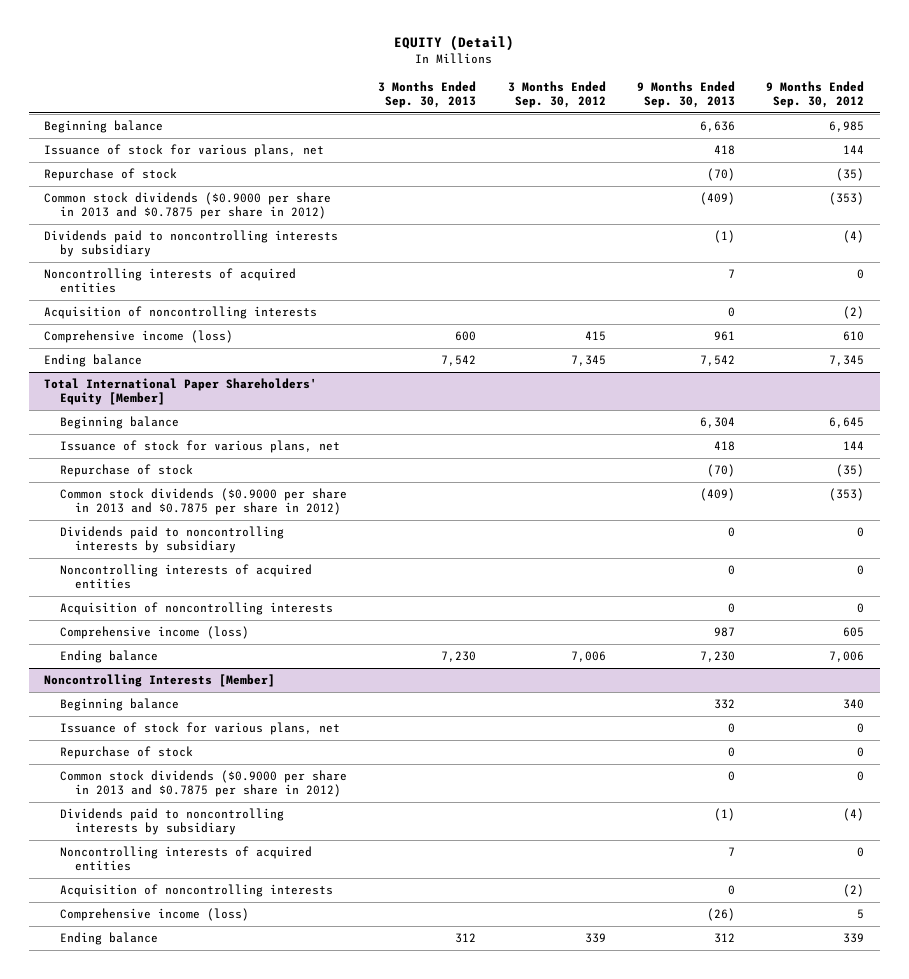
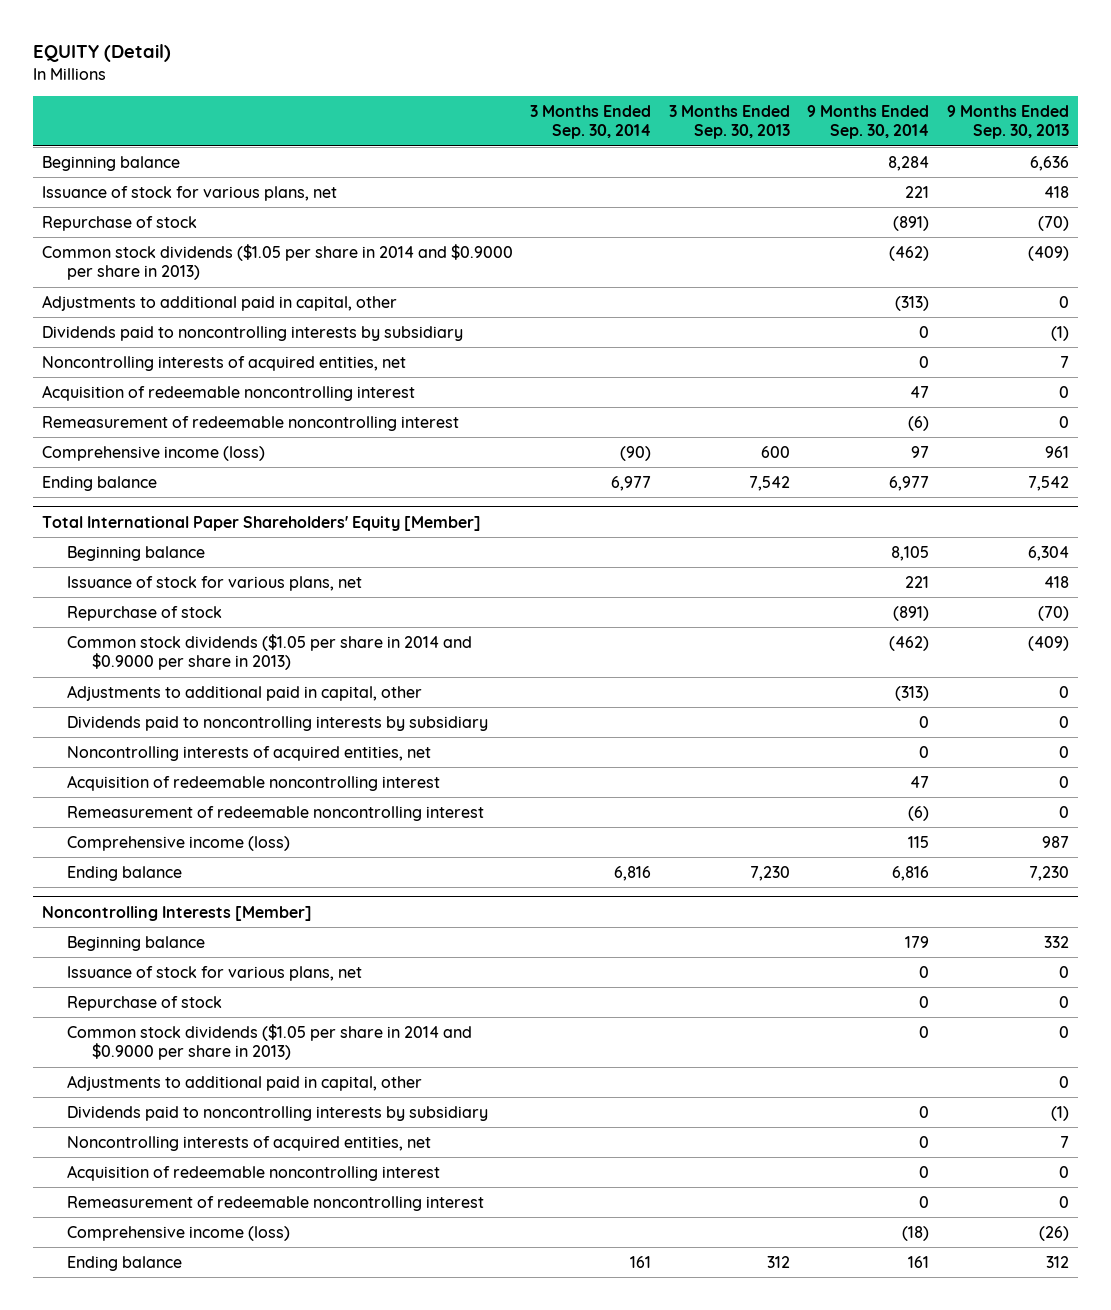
- | 3 Months Ended Sep. 30, 2013 | 3 Months Ended Sep. 30, 2012 | 9 Months Ended Sep. 30, 2013 | 9 Months Ended Sep. 30, 2012
+ | 3 Months Ended Sep. 30, 2014 | 3 Months Ended Sep. 30, 2013 | 9 Months Ended Sep. 30, 2014 | 9 Months Ended Sep. 30, 2013
- Common stock dividends ($0.9000 per share in 2013 and $0.7875 per share in 2012) | | | (409) | (353)
+ Common stock dividends ($1.05 per share in 2014 and $0.9000 per share in 2013) | | | (462) | (409)
+ Adjustments to additional paid in capital, other | | | (313) | 0
- Noncontrolling interests of acquired entities | | | 7 | 0
- Acquisition of noncontrolling interests | | | 0 | (2)
+ Noncontrolling interests of acquired entities, net | | | 0 | 7
+ Acquisition of redeemable noncontrolling interest | | | 47 | 0
+ Remeasurement of redeemable noncontrolling interest | | | (6) | 0
@ Total International Paper Shareholders' Equity [Member]
- Common stock dividends ($0.9000 per share in 2013 and $0.7875 per share in 2012) | | | (409) | (353)
+ Common stock dividends ($1.05 per share in 2014 and $0.9000 per share in 2013) | | | (462) | (409)
+ Adjustments to additional paid in capital, other | | | (313) | 0
- Noncontrolling interests of acquired entities | | | 0 | 0
- Acquisition of noncontrolling interests | | | 0 | 0
+ Noncontrolling interests of acquired entities, net | | | 0 | 0
+ Acquisition of redeemable noncontrolling interest | | | 47 | 0
+ Remeasurement of redeemable noncontrolling interest | | | (6) | 0
@ Noncontrolling Interests [Member]
- Common stock dividends ($0.9000 per share in 2013 and $0.7875 per share in 2012) | | | 0 | 0
+ Common stock dividends ($1.05 per share in 2014 and $0.9000 per share in 2013) | | | 0 | 0
+ Adjustments to additional paid in capital, other | | | | 0
- Noncontrolling interests of acquired entities | | | 7 | 0
- Acquisition of noncontrolling interests | | | 0 | (2)
+ Noncontrolling interests of acquired entities, net | | | 0 | 7
+ Acquisition of redeemable noncontrolling interest | | | 0 | 0
+ Remeasurement of redeemable noncontrolling interest | | | 0 | 0

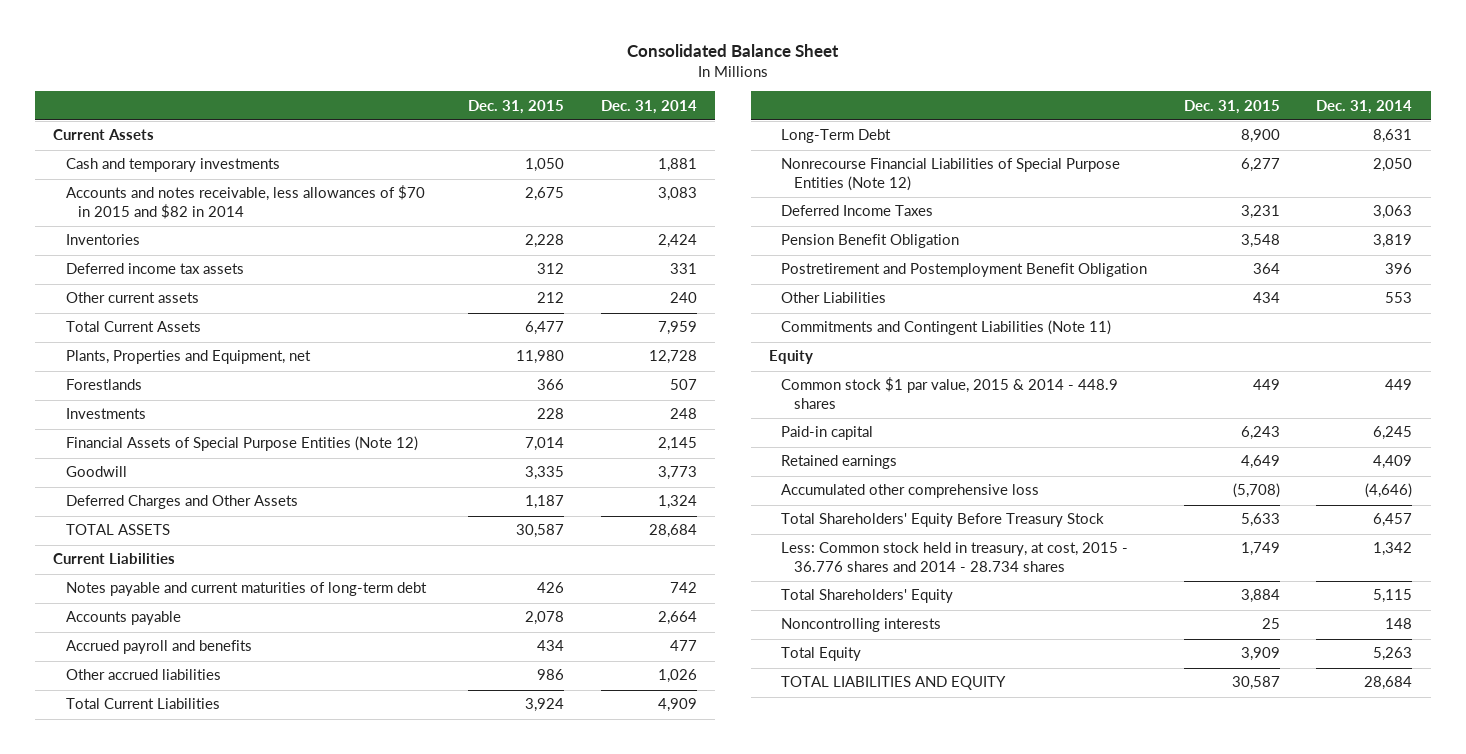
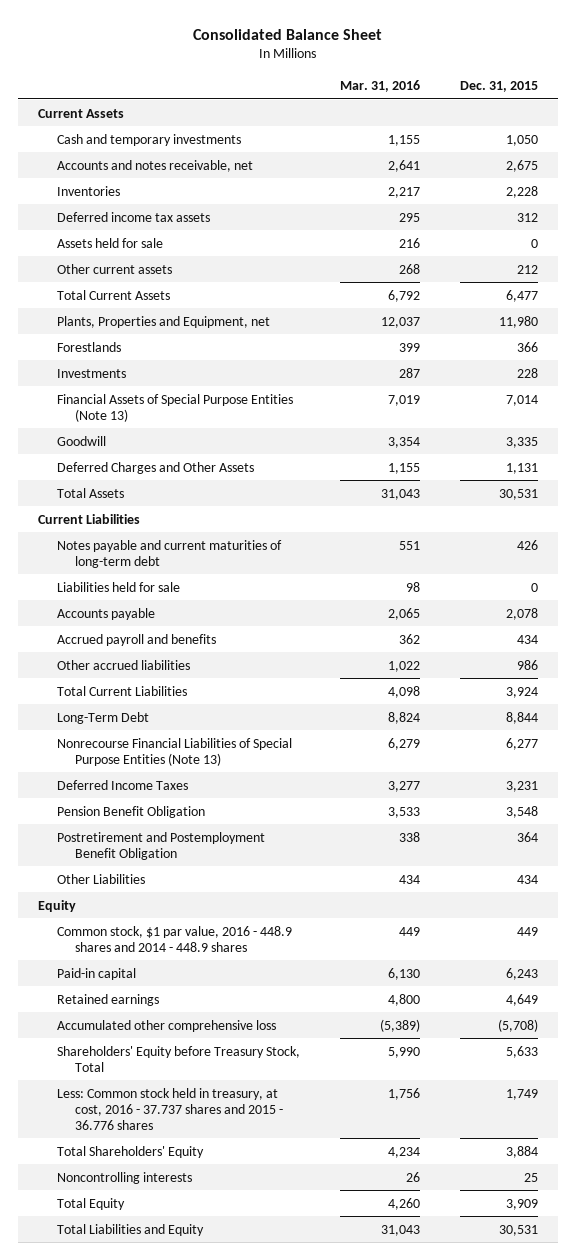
- | Dec. 31, 2015 | Dec. 31, 2014
+ | Mar. 31, 2016 | Dec. 31, 2015
- Accounts and notes receivable, less allowances of $70 in 2015 and $82 in 2014 | 2,675 | 3,083
+ Accounts and notes receivable, net | 2,641 | 2,675
+ Assets held for sale | 216 | 0
- Financial Assets of Special Purpose Entities (Note 12) | 7,014 | 2,145
+ Financial Assets of Special Purpose Entities (Note 13) | 7,019 | 7,014
- Deferred Charges and Other Assets | 1,187 | 1,324
- TOTAL ASSETS | 30,587 | 28,684
+ Deferred Charges and Other Assets | 1,155 | 1,131
+ Total Assets | 31,043 | 30,531
+ Liabilities held for sale | 98 | 0
- Long-Term Debt | 8,900 | 8,631
- Nonrecourse Financial Liabilities of Special Purpose Entities (Note 12) | 6,277 | 2,050
+ Long-Term Debt | 8,824 | 8,844
+ Nonrecourse Financial Liabilities of Special Purpose Entities (Note 13) | 6,279 | 6,277
- Commitments and Contingent Liabilities (Note 11)
- Common stock $1 par value, 2015 & 2014 - 448.9 shares | 449 | 449
+ Common stock, $1 par value, 2016 - 448.9 shares and 2014 - 448.9 shares | 449 | 449
- Total Shareholders' Equity Before Treasury Stock | 5,633 | 6,457
- Less: Common stock held in treasury, at cost, 2015 - 36.776 shares and 2014 - 28.734 shares | 1,749 | 1,342
+ Shareholders' Equity before Treasury Stock, Total | 5,990 | 5,633
+ Less: Common stock held in treasury, at cost, 2016 - 37.737 shares and 2015 - 36.776 shares | 1,756 | 1,749
- TOTAL LIABILITIES AND EQUITY | 30,587 | 28,684
+ Total Liabilities and Equity | 31,043 | 30,531

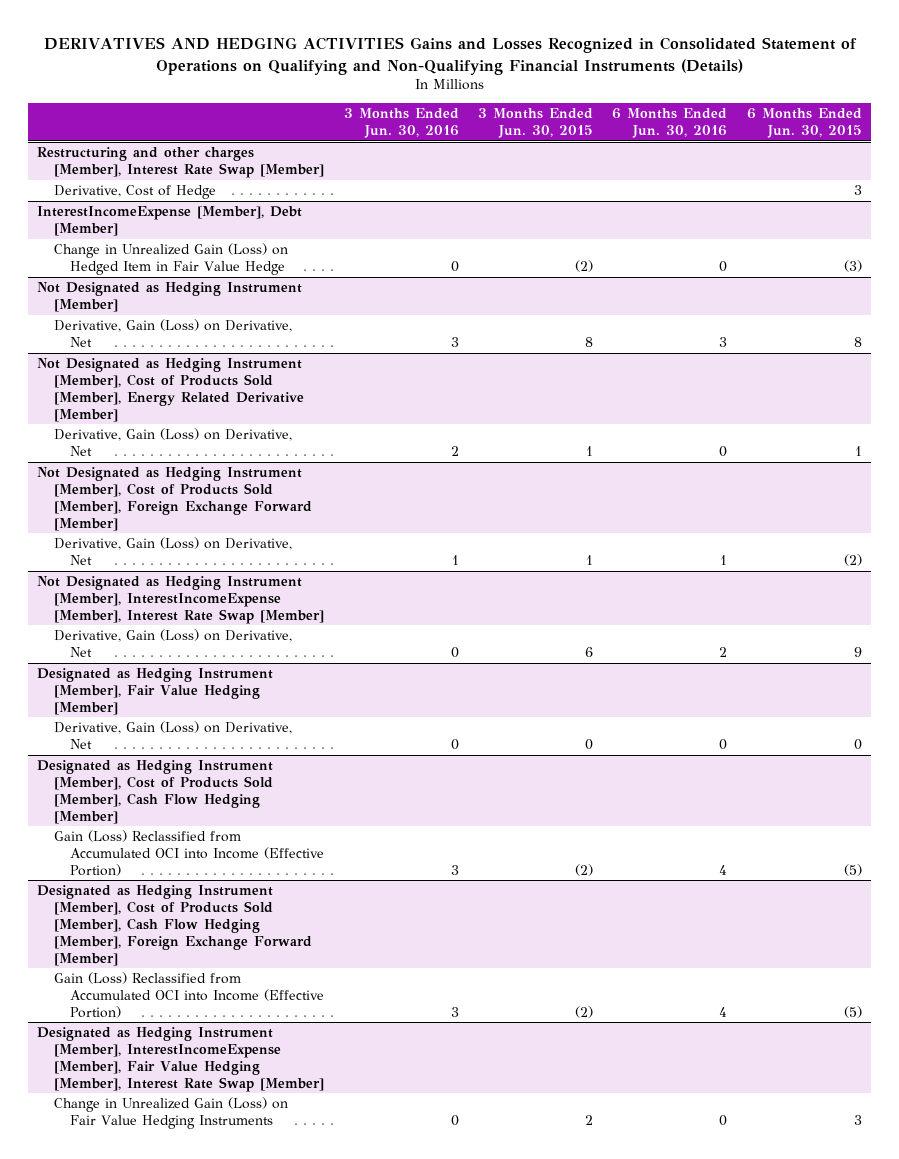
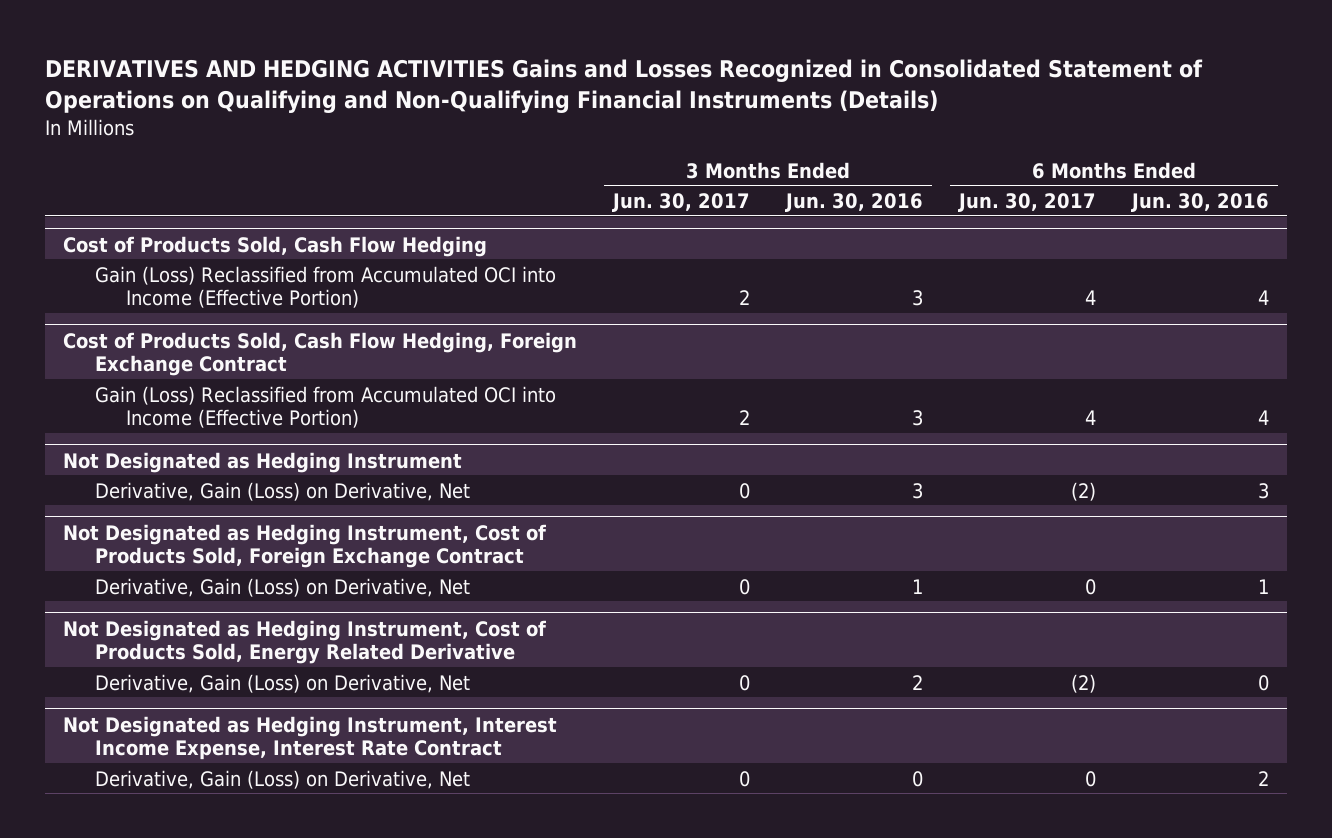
- | 3 Months Ended Jun. 30, 2016 | 3 Months Ended Jun. 30, 2015 | 6 Months Ended Jun. 30, 2016 | 6 Months Ended Jun. 30, 2015
+ | 3 Months Ended Jun. 30, 2017 | 3 Months Ended Jun. 30, 2016 | 6 Months Ended Jun. 30, 2017 | 6 Months Ended Jun. 30, 2016
- Restructuring and other charges [Member], Interest Rate Swap [Member]
- Derivative, Cost of Hedge | | | | 3
- InterestIncomeExpense [Member], Debt [Member]
- Change in Unrealized Gain (Loss) on Hedged Item in Fair Value Hedge | 0 | (2) | 0 | (3)
- Not Designated as Hedging Instrument [Member]
+ Cost of Products Sold, Cash Flow Hedging
+ Gain (Loss) Reclassified from Accumulated OCI into Income (Effective Portion) | 2 | 3 | 4 | 4
+ Cost of Products Sold, Cash Flow Hedging, Foreign Exchange Contract
+ Gain (Loss) Reclassified from Accumulated OCI into Income (Effective Portion) | 2 | 3 | 4 | 4
+ Not Designated as Hedging Instrument
- Not Designated as Hedging Instrument [Member], Cost of Products Sold [Member], Energy Related Derivative [Member]
- Derivative, Gain (Loss) on Derivative, Net | 2 | 1 | 0 | 1
- Not Designated as Hedging Instrument [Member], Cost of Products Sold [Member], Foreign Exchange Forward [Member]
+ Not Designated as Hedging Instrument, Cost of Products Sold, Foreign Exchange Contract
- Not Designated as Hedging Instrument [Member], InterestIncomeExpense [Member], Interest Rate Swap [Member]
+ Not Designated as Hedging Instrument, Cost of Products Sold, Energy Related Derivative
+ Derivative, Gain (Loss) on Derivative, Net | 0 | 2 | (2) | 0
+ Not Designated as Hedging Instrument, Interest Income Expense, Interest Rate Contract
- Designated as Hedging Instrument [Member], Fair Value Hedging [Member]
- Derivative, Gain (Loss) on Derivative, Net | 0 | 0 | 0 | 0
- Designated as Hedging Instrument [Member], Cost of Products Sold [Member], Cash Flow Hedging [Member]
- Gain (Loss) Reclassified from Accumulated OCI into Income (Effective Portion) | 3 | (2) | 4 | (5)
- Designated as Hedging Instrument [Member], Cost of Products Sold [Member], Cash Flow Hedging [Member], Foreign Exchange Forward [Member]
- Gain (Loss) Reclassified from Accumulated OCI into Income (Effective Portion) | 3 | (2) | 4 | (5)
- Designated as Hedging Instrument [Member], InterestIncomeExpense [Member], Fair Value Hedging [Member], Interest Rate Swap [Member]
- Change in Unrealized Gain (Loss) on Fair Value Hedging Instruments | 0 | 2 | 0 | 3

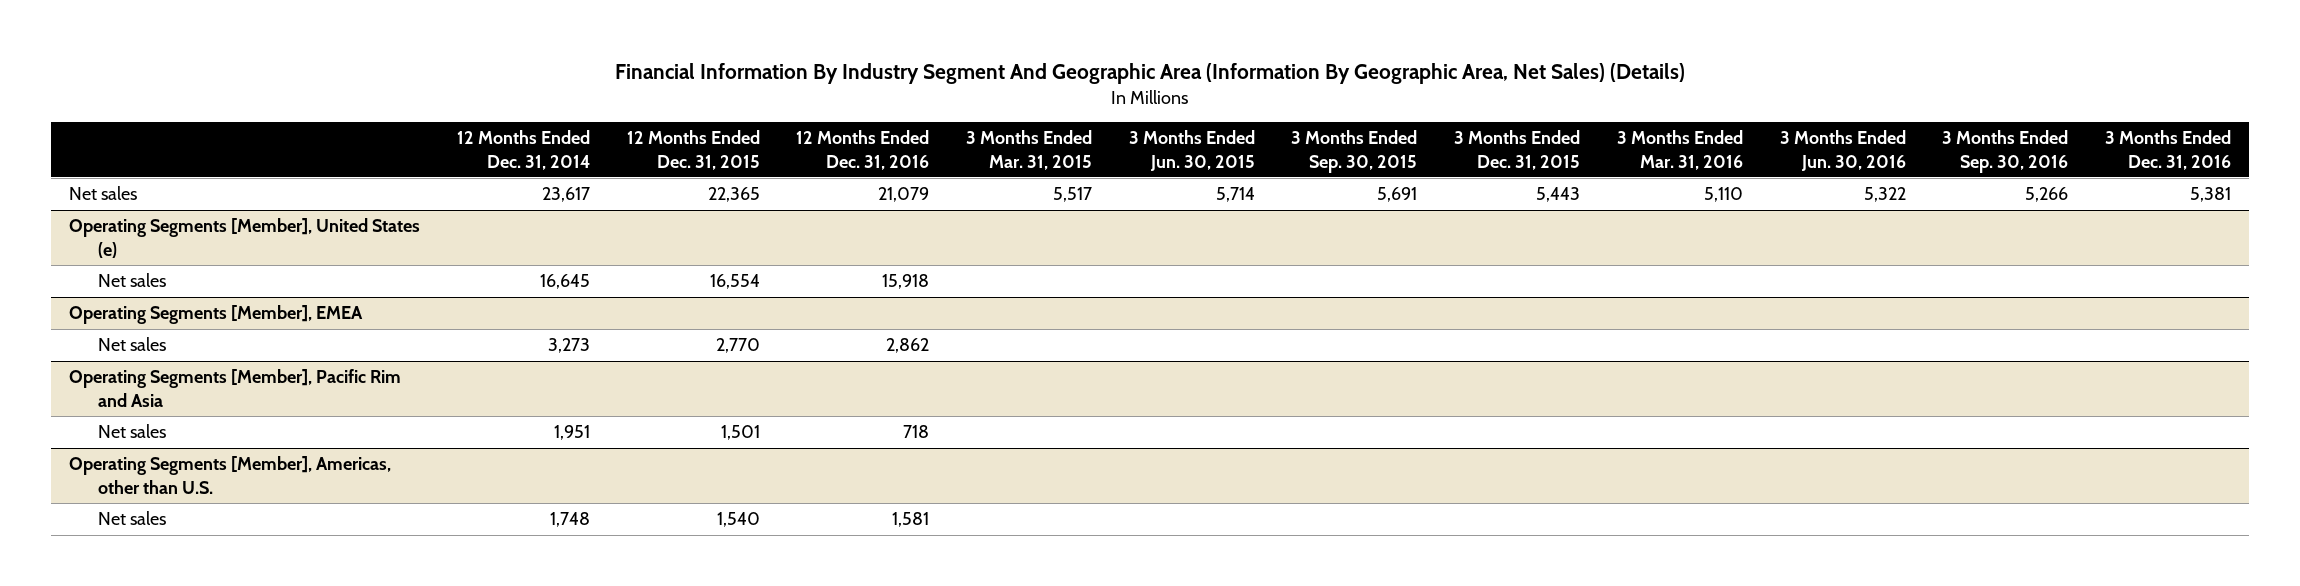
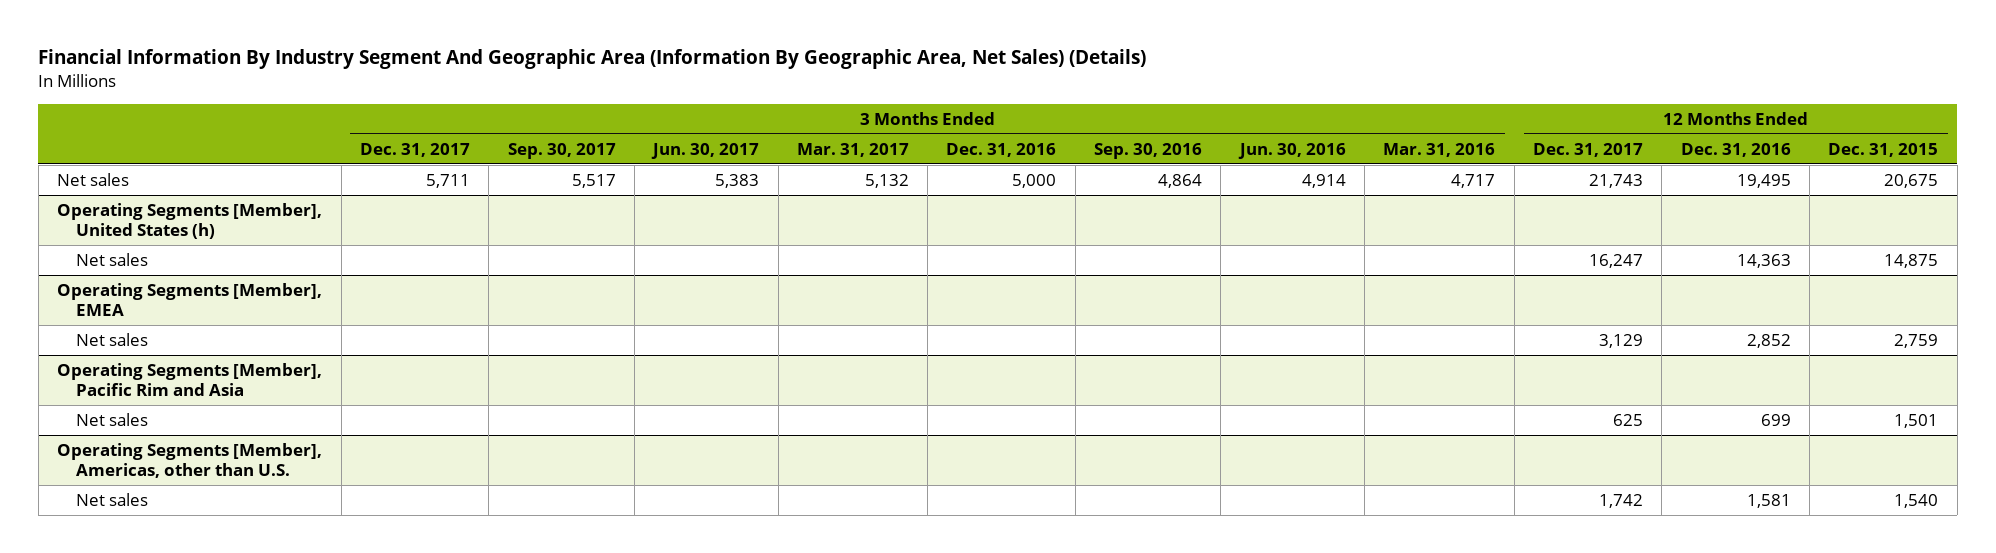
- | 12 Months Ended Dec. 31, 2014 | 12 Months Ended Dec. 31, 2015 | 12 Months Ended Dec. 31, 2016 | 3 Months Ended Mar. 31, 2015 | 3 Months Ended Jun. 30, 2015 | 3 Months Ended Sep. 30, 2015 | 3 Months Ended Dec. 31, 2015 | 3 Months Ended Mar. 31, 2016 | 3 Months Ended Jun. 30, 2016 | 3 Months Ended Sep. 30, 2016 | 3 Months Ended Dec. 31, 2016
+ | 3 Months Ended Dec. 31, 2017 | 3 Months Ended Sep. 30, 2017 | 3 Months Ended Jun. 30, 2017 | 3 Months Ended Mar. 31, 2017 | 3 Months Ended Dec. 31, 2016 | 3 Months Ended Sep. 30, 2016 | 3 Months Ended Jun. 30, 2016 | 3 Months Ended Mar. 31, 2016 | 12 Months Ended Dec. 31, 2017 | 12 Months Ended Dec. 31, 2016 | 12 Months Ended Dec. 31, 2015
- Net sales | 23,617 | 22,365 | 21,079 | 5,517 | 5,714 | 5,691 | 5,443 | 5,110 | 5,322 | 5,266 | 5,381
- Operating Segments [Member], United States (e)
- Net sales | 16,645 | 16,554 | 15,918 | | | | | | | |
+ Net sales | 5,711 | 5,517 | 5,383 | 5,132 | 5,000 | 4,864 | 4,914 | 4,717 | 21,743 | 19,495 | 20,675
+ Operating Segments [Member], United States (h)
+ Net sales | | | | | | | | | 16,247 | 14,363 | 14,875
@ Operating Segments [Member], EMEA
- Net sales | 3,273 | 2,770 | 2,862 | | | | | | | |
+ Net sales | | | | | | | | | 3,129 | 2,852 | 2,759
@ Operating Segments [Member], Pacific Rim and Asia
- Net sales | 1,951 | 1,501 | 718 | | | | | | | |
+ Net sales | | | | | | | | | 625 | 699 | 1,501

